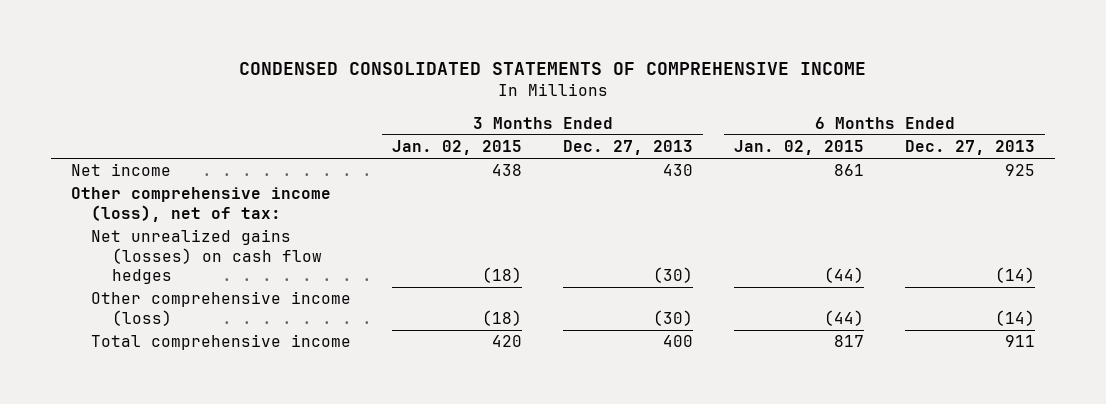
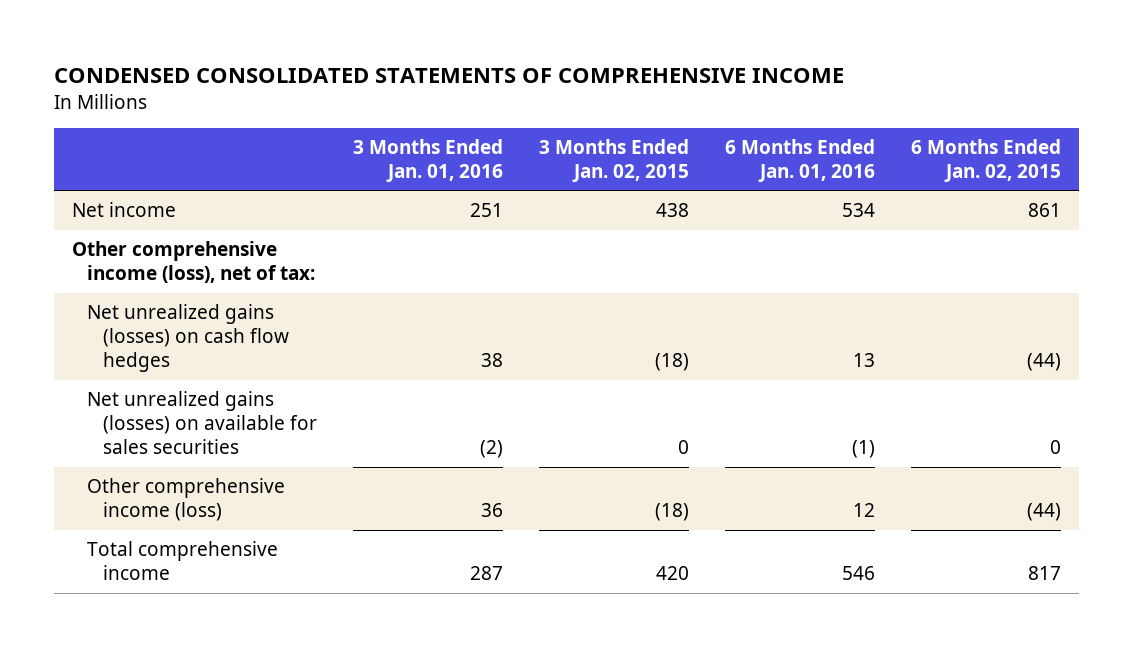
- | 3 Months Ended Jan. 02, 2015 | 3 Months Ended Dec. 27, 2013 | 6 Months Ended Jan. 02, 2015 | 6 Months Ended Dec. 27, 2013
+ | 3 Months Ended Jan. 01, 2016 | 3 Months Ended Jan. 02, 2015 | 6 Months Ended Jan. 01, 2016 | 6 Months Ended Jan. 02, 2015
+ Net unrealized gains (losses) on available for sales securities | (2) | 0 | (1) | 0

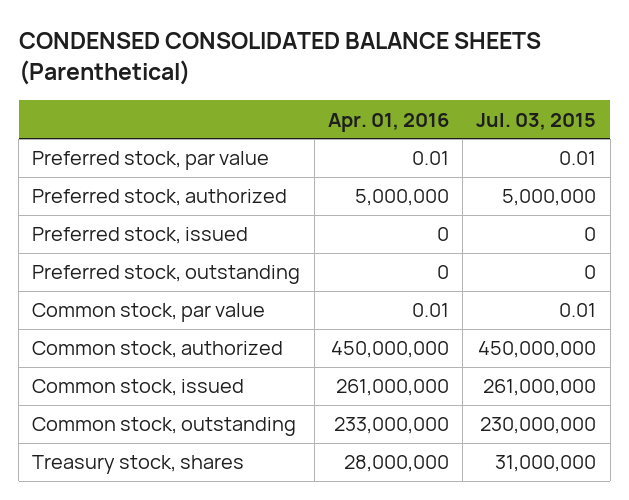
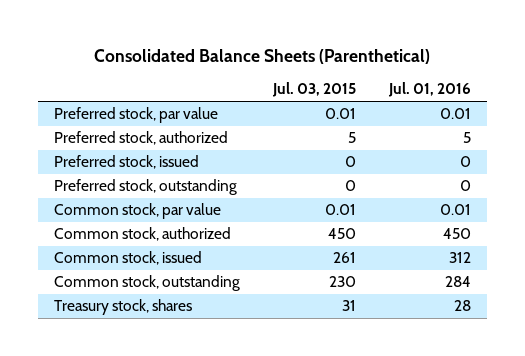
- CONDENSED CONSOLIDATED BALANCE SHEETS (Parenthetical)
+ Consolidated Balance Sheets (Parenthetical)
- | Apr. 01, 2016 | Jul. 03, 2015
+ | Jul. 03, 2015 | Jul. 01, 2016
- Preferred stock, authorized | 5,000,000 | 5,000,000
+ Preferred stock, authorized | 5 | 5
- Common stock, authorized | 450,000,000 | 450,000,000
- Common stock, issued | 261,000,000 | 261,000,000
- Common stock, outstanding | 233,000,000 | 230,000,000
- Treasury stock, shares | 28,000,000 | 31,000,000
+ Common stock, authorized | 450 | 450
+ Common stock, issued | 261 | 312
+ Common stock, outstanding | 230 | 284
+ Treasury stock, shares | 31 | 28

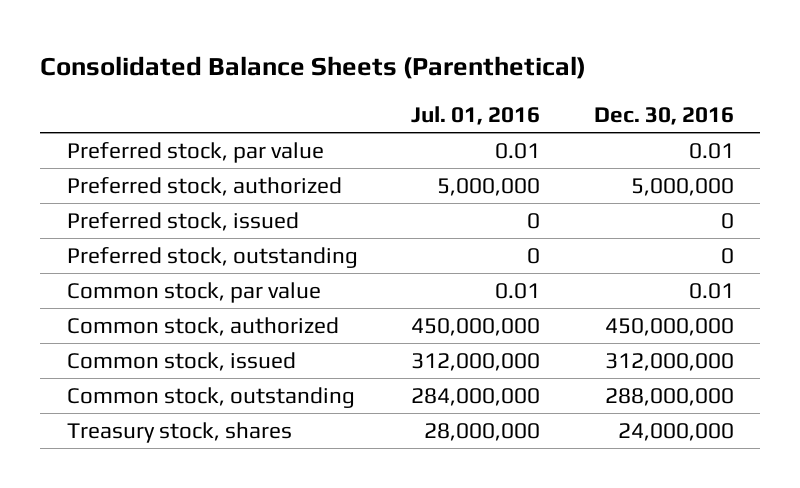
- | Jul. 03, 2015 | Jul. 01, 2016
+ | Jul. 01, 2016 | Dec. 30, 2016
- Preferred stock, authorized | 5 | 5
+ Preferred stock, authorized | 5,000,000 | 5,000,000
- Common stock, authorized | 450 | 450
- Common stock, issued | 261 | 312
- Common stock, outstanding | 230 | 284
- Treasury stock, shares | 31 | 28
+ Common stock, authorized | 450,000,000 | 450,000,000
+ Common stock, issued | 312,000,000 | 312,000,000
+ Common stock, outstanding | 284,000,000 | 288,000,000
+ Treasury stock, shares | 28,000,000 | 24,000,000

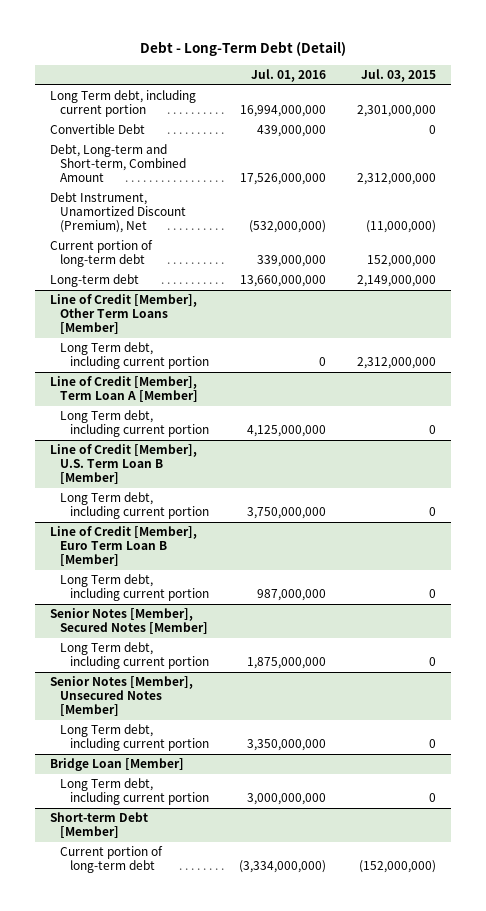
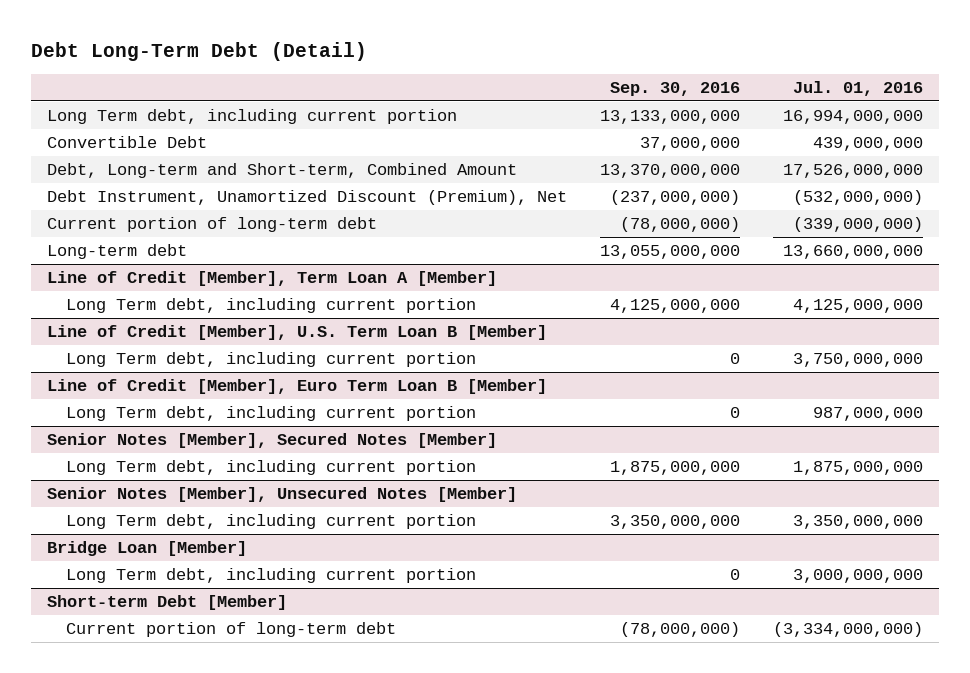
- Debt - Long-Term Debt (Detail)
+ Debt Long-Term Debt (Detail)
- | Jul. 01, 2016 | Jul. 03, 2015
+ | Sep. 30, 2016 | Jul. 01, 2016
- Current portion of long-term debt | 339,000,000 | 152,000,000
+ Current portion of long-term debt | (78,000,000) | (339,000,000)
- Line of Credit [Member], Other Term Loans [Member]
- Long Term debt, including current portion | 0 | 2,312,000,000

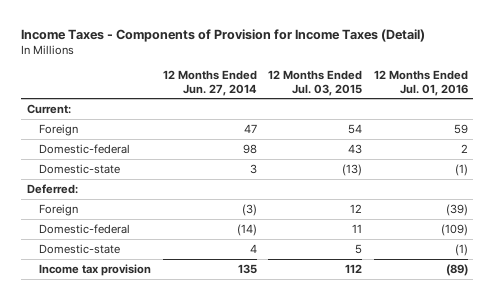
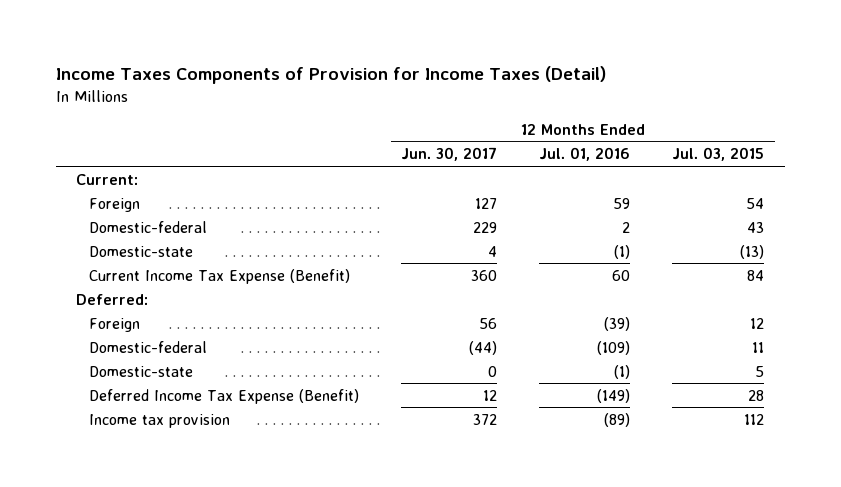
- Income Taxes - Components of Provision for Income Taxes (Detail)
+ Income Taxes Components of Provision for Income Taxes (Detail)
- | 12 Months Ended Jun. 27, 2014 | 12 Months Ended Jul. 03, 2015 | 12 Months Ended Jul. 01, 2016
+ | 12 Months Ended Jun. 30, 2017 | 12 Months Ended Jul. 01, 2016 | 12 Months Ended Jul. 03, 2015
+ Current Income Tax Expense (Benefit) | 360 | 60 | 84
+ Deferred Income Tax Expense (Benefit) | 12 | (149) | 28

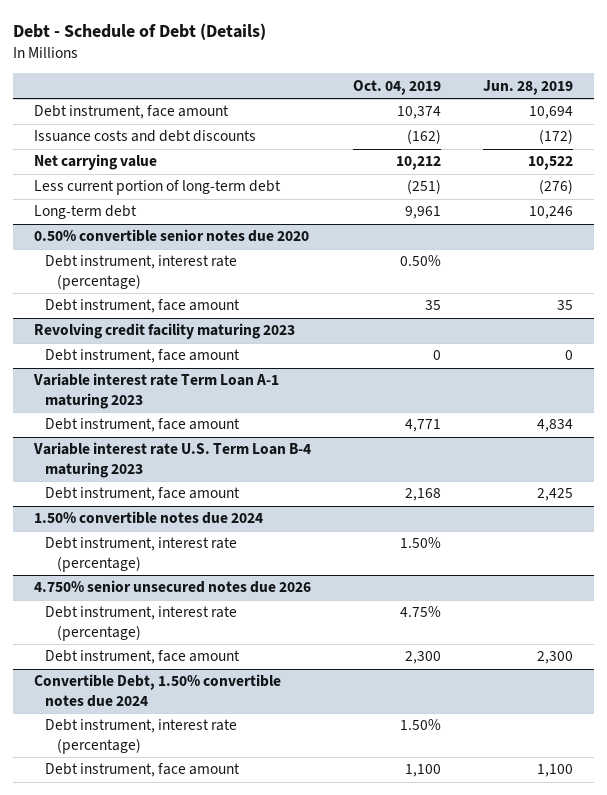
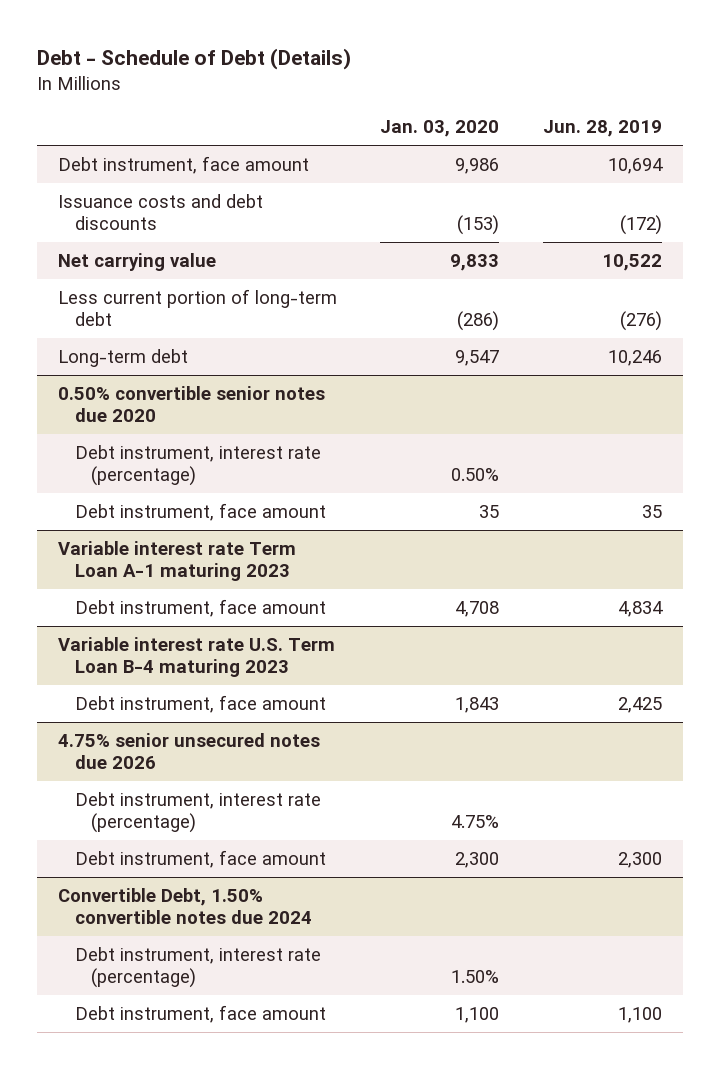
- | Oct. 04, 2019 | Jun. 28, 2019
+ | Jan. 03, 2020 | Jun. 28, 2019
- Revolving credit facility maturing 2023
- Debt instrument, face amount | 0 | 0
- 1.50% convertible notes due 2024
- Debt instrument, interest rate (percentage) | 1.50% |
- 4.750% senior unsecured notes due 2026
+ 4.75% senior unsecured notes due 2026

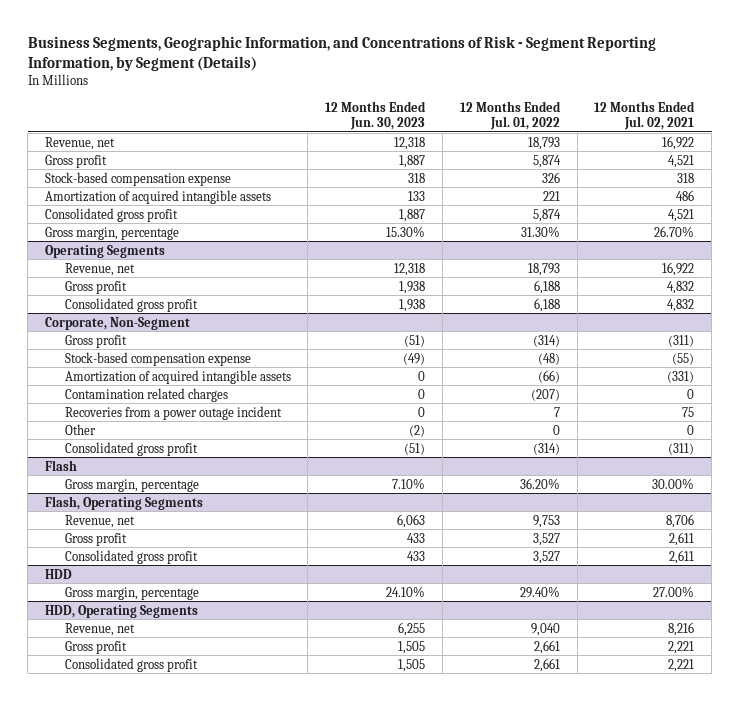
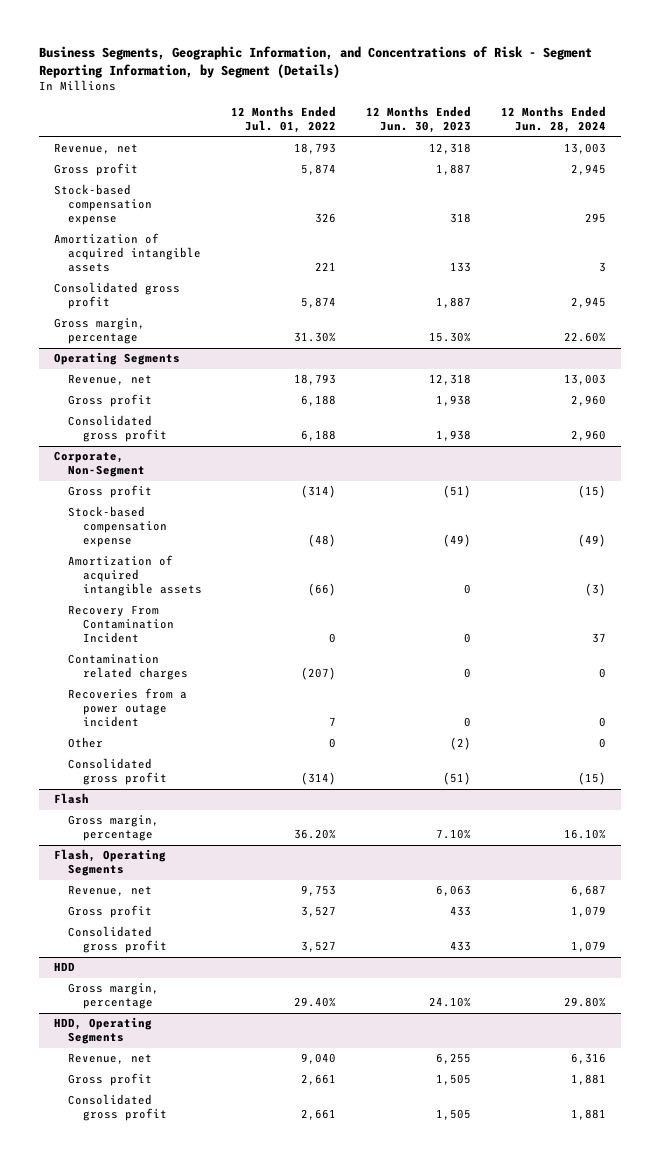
- | 12 Months Ended Jun. 30, 2023 | 12 Months Ended Jul. 01, 2022 | 12 Months Ended Jul. 02, 2021
+ | 12 Months Ended Jul. 01, 2022 | 12 Months Ended Jun. 30, 2023 | 12 Months Ended Jun. 28, 2024
@ Corporate, Non-Segment
+ Recovery From Contamination Incident | 0 | 0 | 37

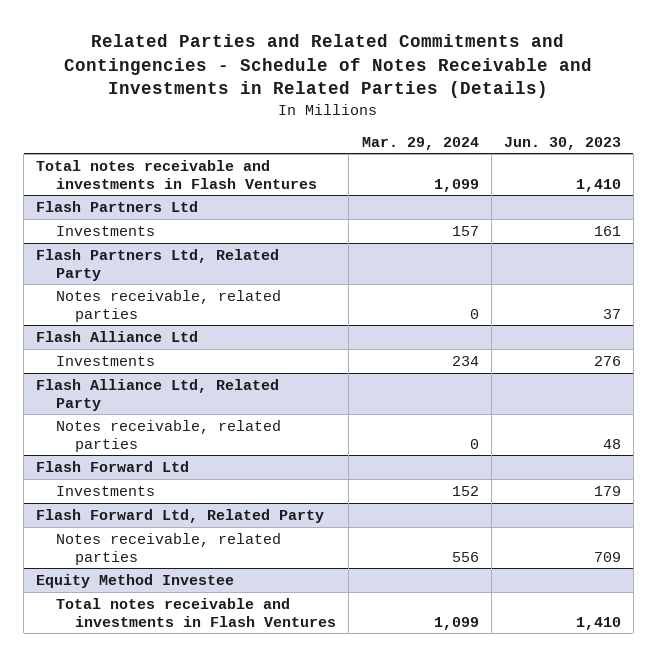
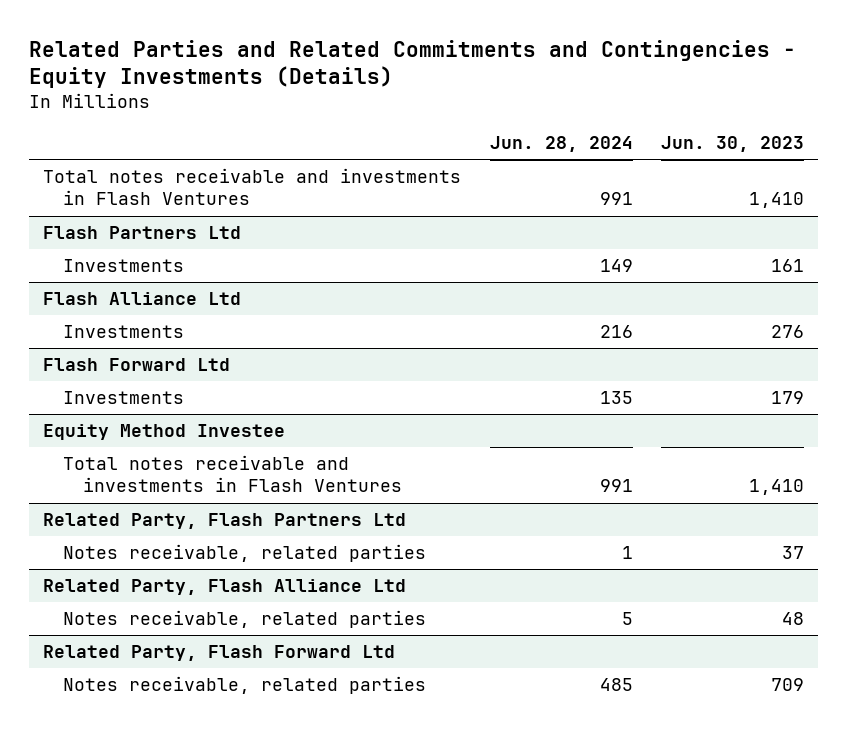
- Related Parties and Related Commitments and Contingencies - Schedule of Notes Receivable and Investments in Related Parties (Details)
+ Related Parties and Related Commitments and Contingencies - Equity Investments (Details)
- | Mar. 29, 2024 | Jun. 30, 2023
+ | Jun. 28, 2024 | Jun. 30, 2023
- Flash Partners Ltd, Related Party
- Notes receivable, related parties | 0 | 37
- Flash Alliance Ltd, Related Party
- Notes receivable, related parties | 0 | 48
- Flash Forward Ltd, Related Party
- Notes receivable, related parties | 556 | 709
+ Related Party, Flash Partners Ltd
+ Notes receivable, related parties | 1 | 37
+ Related Party, Flash Alliance Ltd
+ Notes receivable, related parties | 5 | 48
+ Related Party, Flash Forward Ltd
+ Notes receivable, related parties | 485 | 709

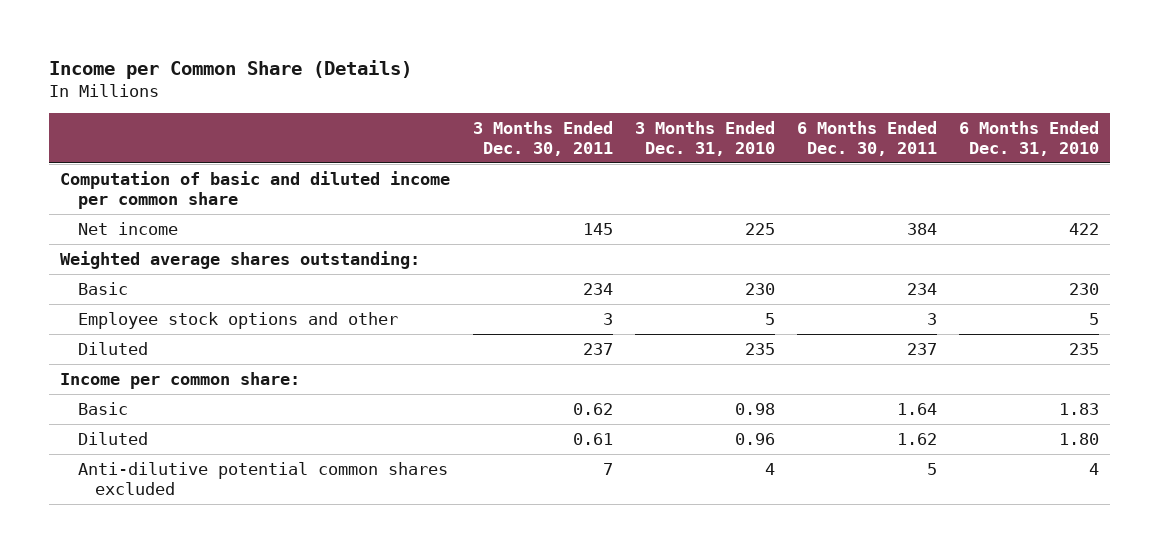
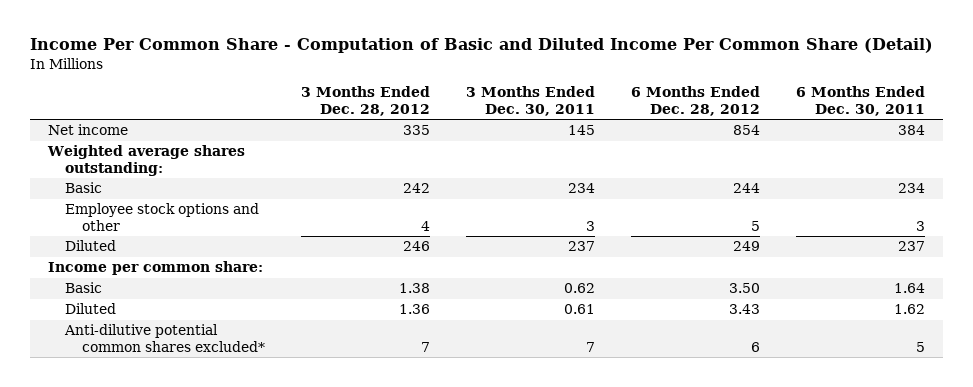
- Income per Common Share (Details)
+ Income Per Common Share - Computation of Basic and Diluted Income Per Common Share (Detail)
- | 3 Months Ended Dec. 30, 2011 | 3 Months Ended Dec. 31, 2010 | 6 Months Ended Dec. 30, 2011 | 6 Months Ended Dec. 31, 2010
+ | 3 Months Ended Dec. 28, 2012 | 3 Months Ended Dec. 30, 2011 | 6 Months Ended Dec. 28, 2012 | 6 Months Ended Dec. 30, 2011
- Computation of basic and diluted income per common share
- Anti-dilutive potential common shares excluded | 7 | 4 | 5 | 4
+ Anti-dilutive potential common shares excluded* | 7 | 7 | 6 | 5

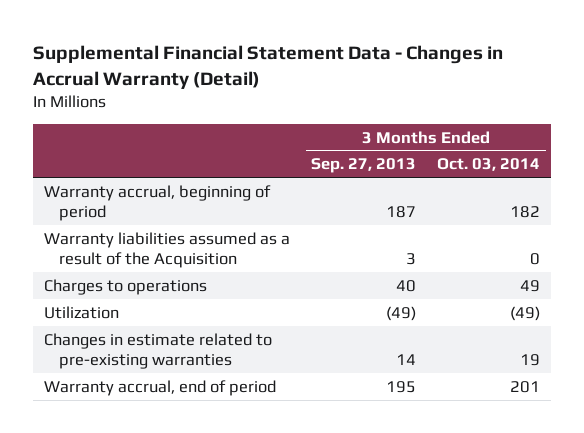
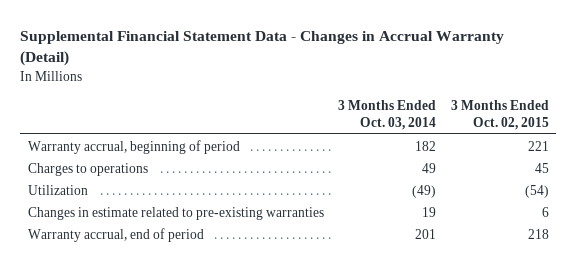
- | 3 Months Ended Sep. 27, 2013 | 3 Months Ended Oct. 03, 2014
+ | 3 Months Ended Oct. 03, 2014 | 3 Months Ended Oct. 02, 2015
- Warranty liabilities assumed as a result of the Acquisition | 3 | 0

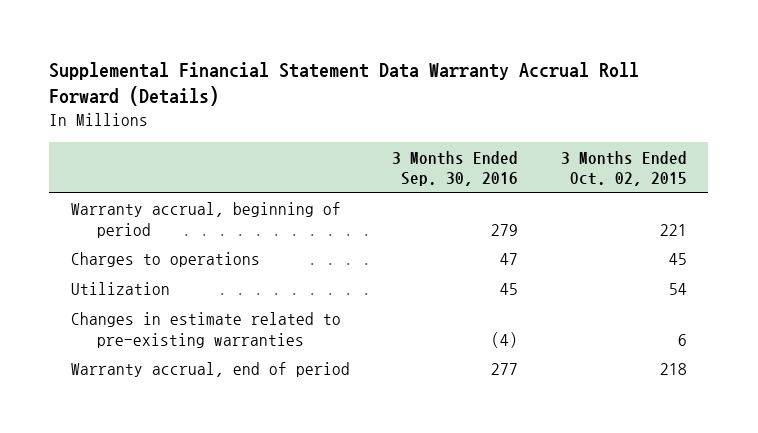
- Supplemental Financial Statement Data - Changes in Accrual Warranty (Detail)
+ Supplemental Financial Statement Data Warranty Accrual Roll Forward (Details)
- | 3 Months Ended Oct. 03, 2014 | 3 Months Ended Oct. 02, 2015
+ | 3 Months Ended Sep. 30, 2016 | 3 Months Ended Oct. 02, 2015
- Utilization | (49) | (54)
+ Utilization | 45 | 54

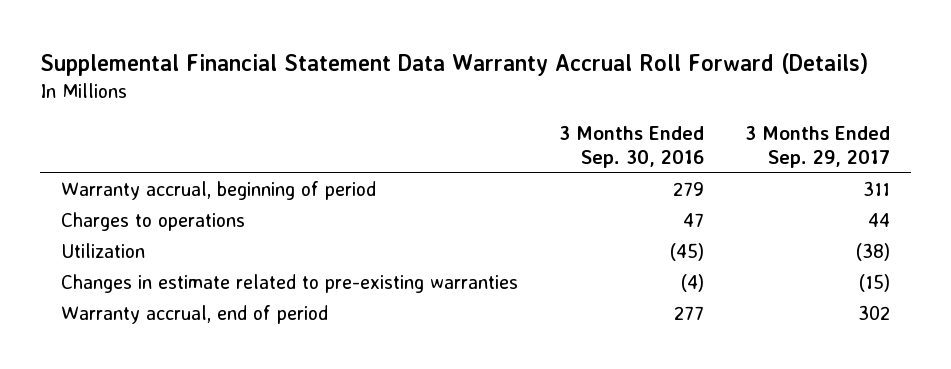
- | 3 Months Ended Sep. 30, 2016 | 3 Months Ended Oct. 02, 2015
+ | 3 Months Ended Sep. 30, 2016 | 3 Months Ended Sep. 29, 2017
- Utilization | 45 | 54
+ Utilization | (45) | (38)

